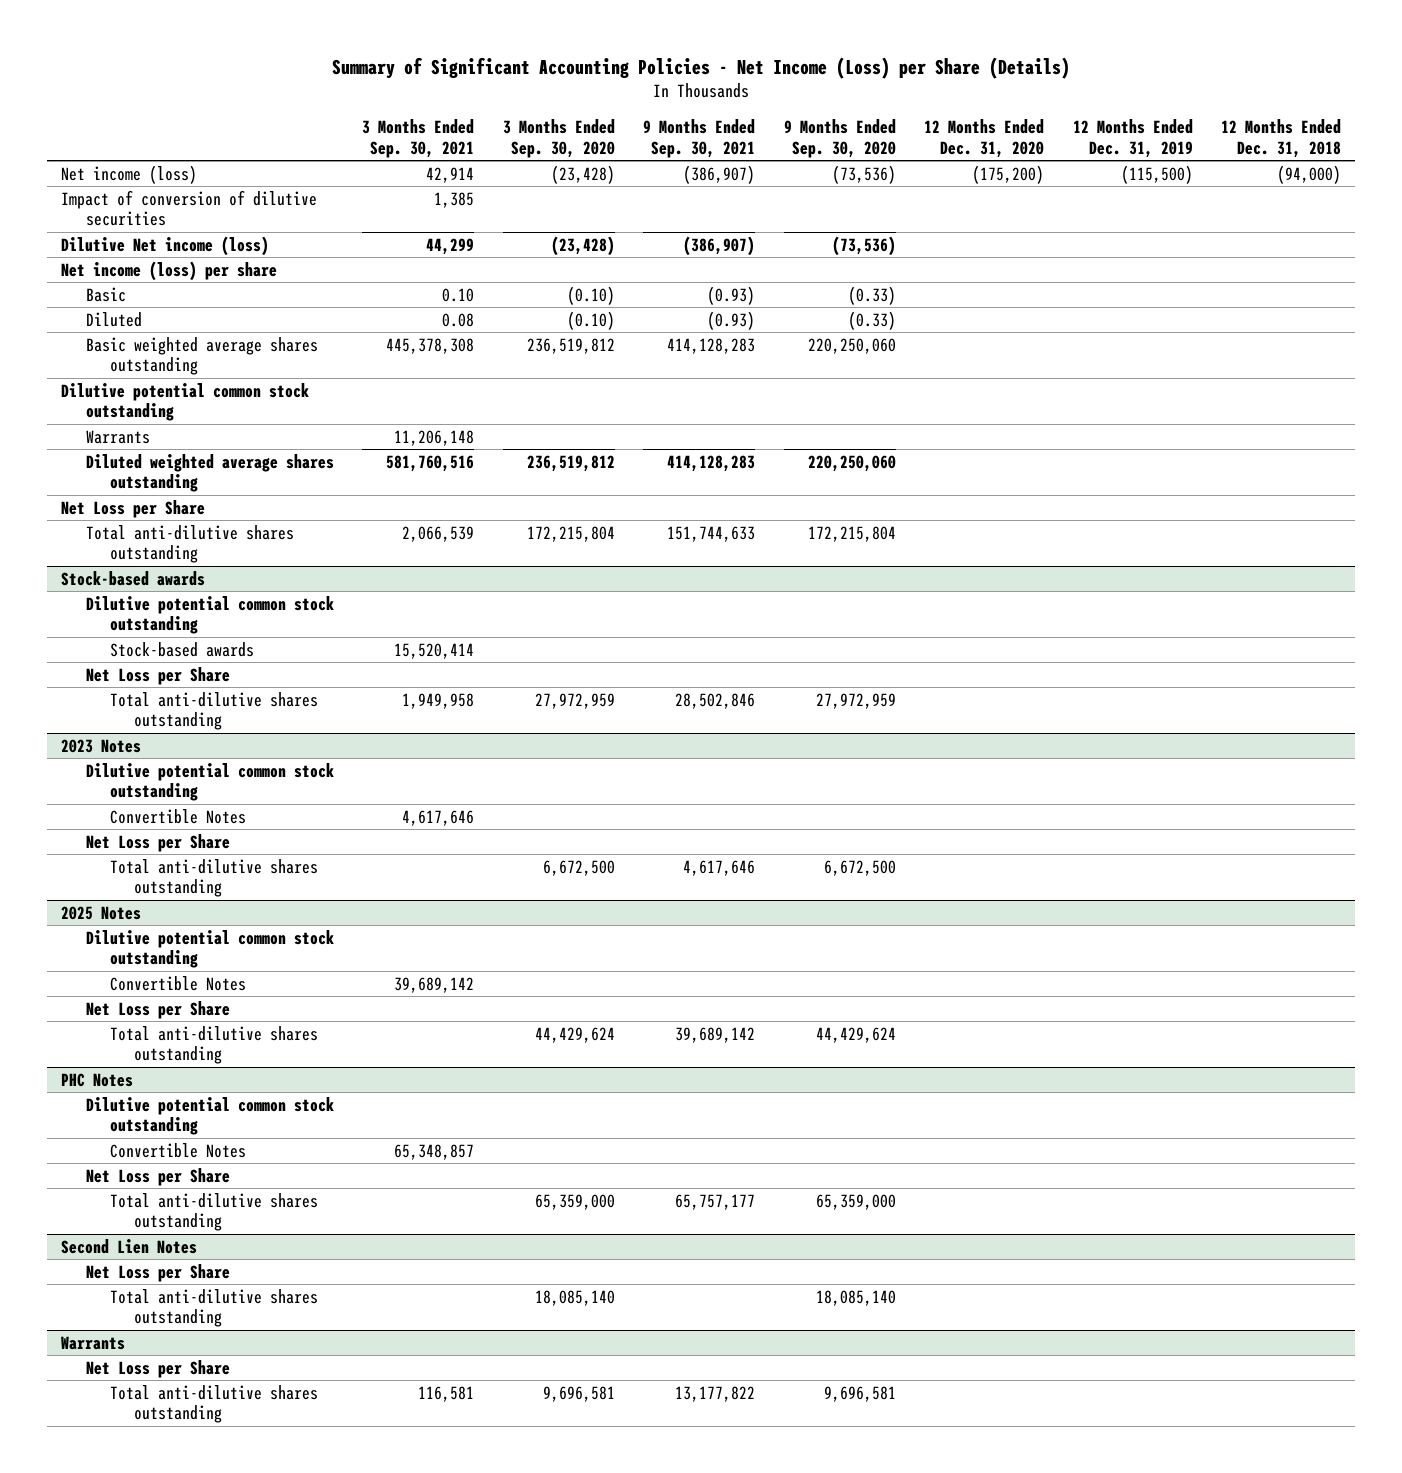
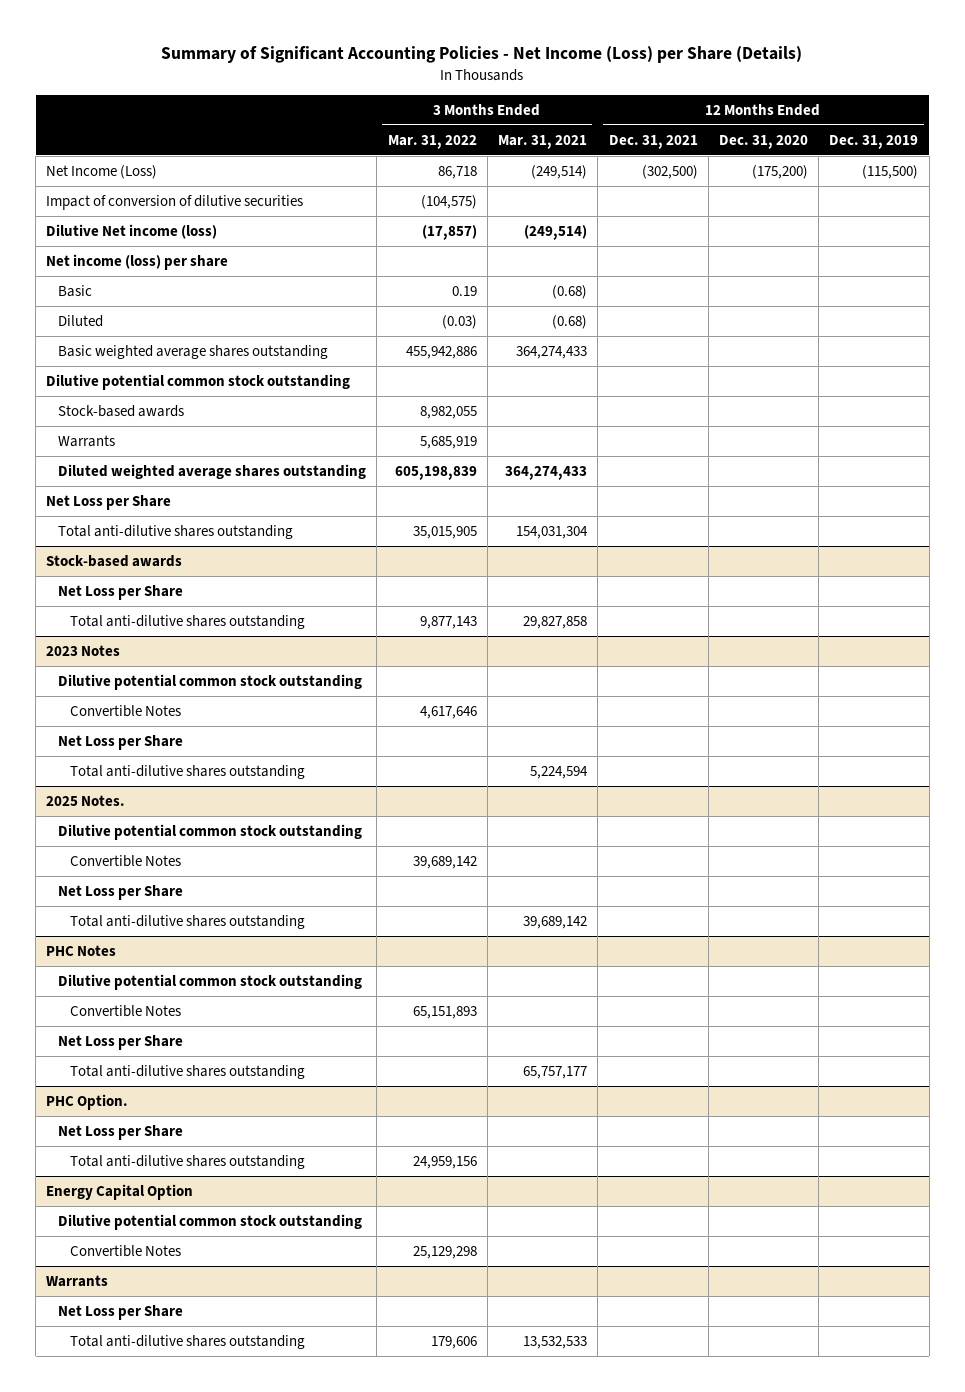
- | 3 Months Ended Sep. 30, 2021 | 3 Months Ended Sep. 30, 2020 | 9 Months Ended Sep. 30, 2021 | 9 Months Ended Sep. 30, 2020 | 12 Months Ended Dec. 31, 2020 | 12 Months Ended Dec. 31, 2019 | 12 Months Ended Dec. 31, 2018
+ | 3 Months Ended Mar. 31, 2022 | 3 Months Ended Mar. 31, 2021 | 12 Months Ended Dec. 31, 2021 | 12 Months Ended Dec. 31, 2020 | 12 Months Ended Dec. 31, 2019
- Net income (loss) | 42,914 | (23,428) | (386,907) | (73,536) | (175,200) | (115,500) | (94,000)
+ Net Income (Loss) | 86,718 | (249,514) | (302,500) | (175,200) | (115,500)
+ Stock-based awards | 8,982,055 | | | |
@ Stock-based awards
- Dilutive potential common stock outstanding
- Stock-based awards | 15,520,414 | | | | | |
- 2025 Notes
+ 2025 Notes.
- Second Lien Notes
- Net Loss per Share
- Total anti-dilutive shares outstanding | | 18,085,140 | | 18,085,140 | | |
+ PHC Option.
+ Net Loss per Share
+ Total anti-dilutive shares outstanding | 24,959,156 | | | |
+ Energy Capital Option
+ Dilutive potential common stock outstanding
+ Convertible Notes | 25,129,298 | | | |

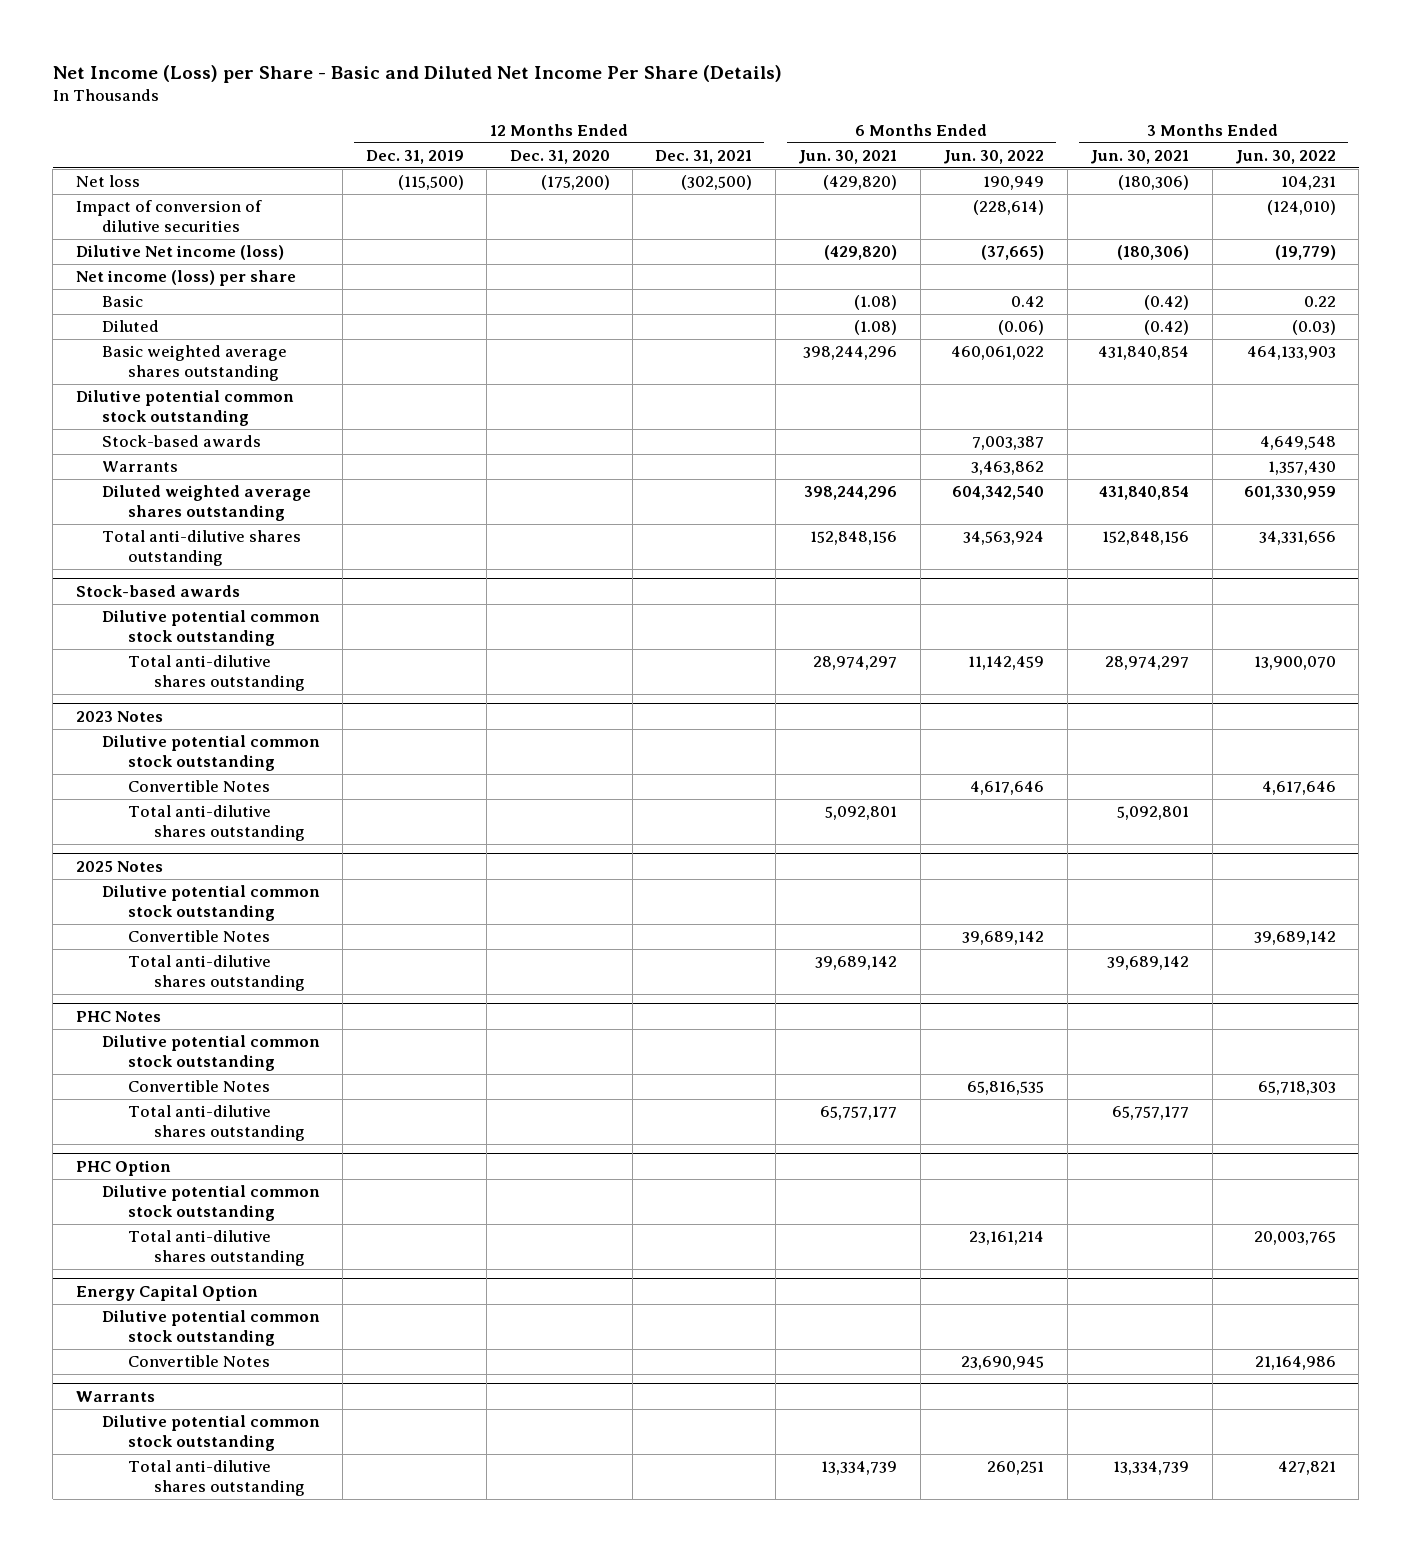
- Summary of Significant Accounting Policies - Net Income (Loss) per Share (Details)
+ Net Income (Loss) per Share - Basic and Diluted Net Income Per Share (Details)
- | 3 Months Ended Mar. 31, 2022 | 3 Months Ended Mar. 31, 2021 | 12 Months Ended Dec. 31, 2021 | 12 Months Ended Dec. 31, 2020 | 12 Months Ended Dec. 31, 2019
+ | 12 Months Ended Dec. 31, 2019 | 12 Months Ended Dec. 31, 2020 | 12 Months Ended Dec. 31, 2021 | 6 Months Ended Jun. 30, 2021 | 6 Months Ended Jun. 30, 2022 | 3 Months Ended Jun. 30, 2021 | 3 Months Ended Jun. 30, 2022
- Net Income (Loss) | 86,718 | (249,514) | (302,500) | (175,200) | (115,500)
+ Net loss | (115,500) | (175,200) | (302,500) | (429,820) | 190,949 | (180,306) | 104,231
- Net Loss per Share
@ Stock-based awards
- Net Loss per Share
+ Dilutive potential common stock outstanding
@ 2023 Notes
- Net Loss per Share
- 2025 Notes.
+ 2025 Notes
- Net Loss per Share
@ PHC Notes
- Net Loss per Share
- PHC Option.
- Net Loss per Share
+ PHC Option
+ Dilutive potential common stock outstanding
@ Warrants
- Net Loss per Share
+ Dilutive potential common stock outstanding

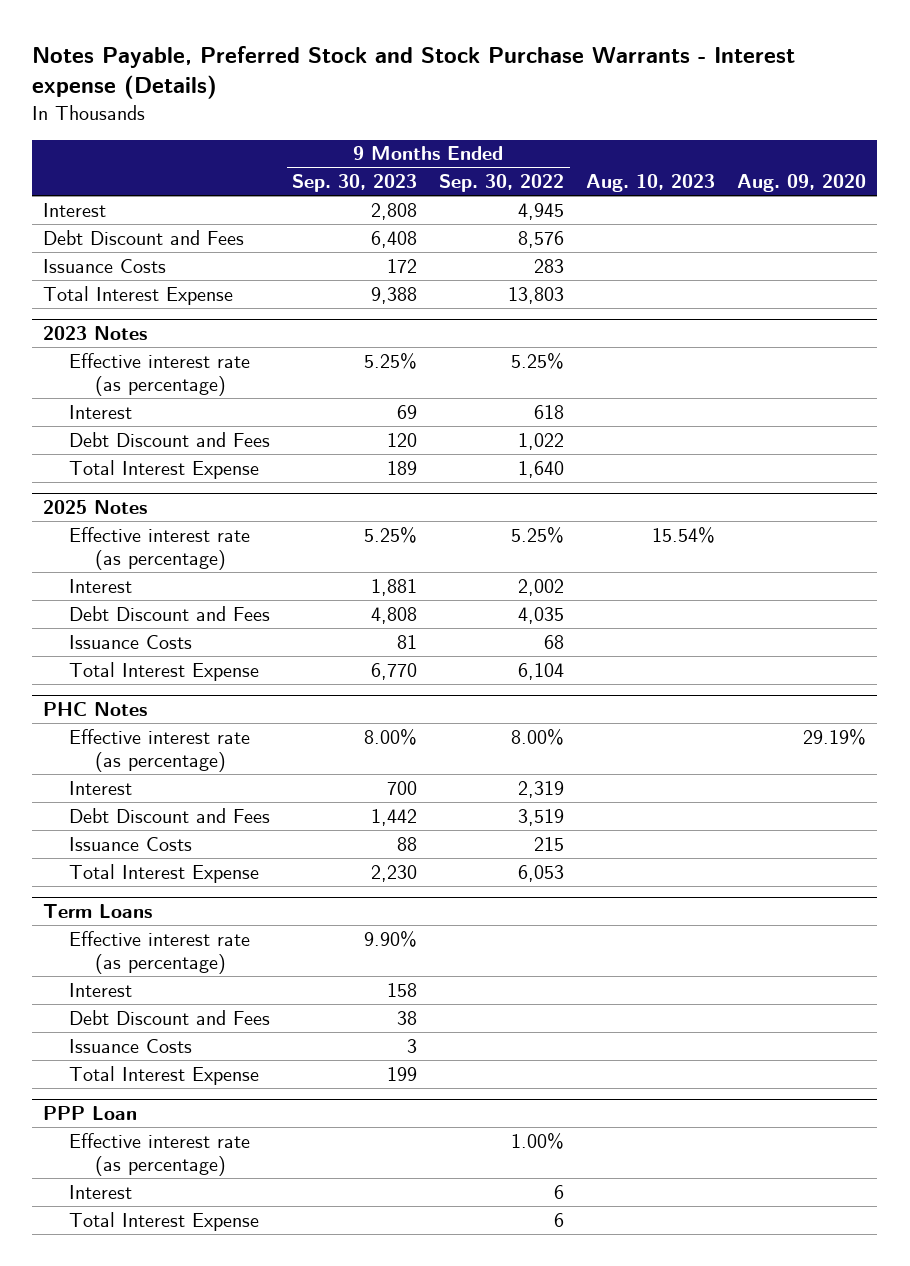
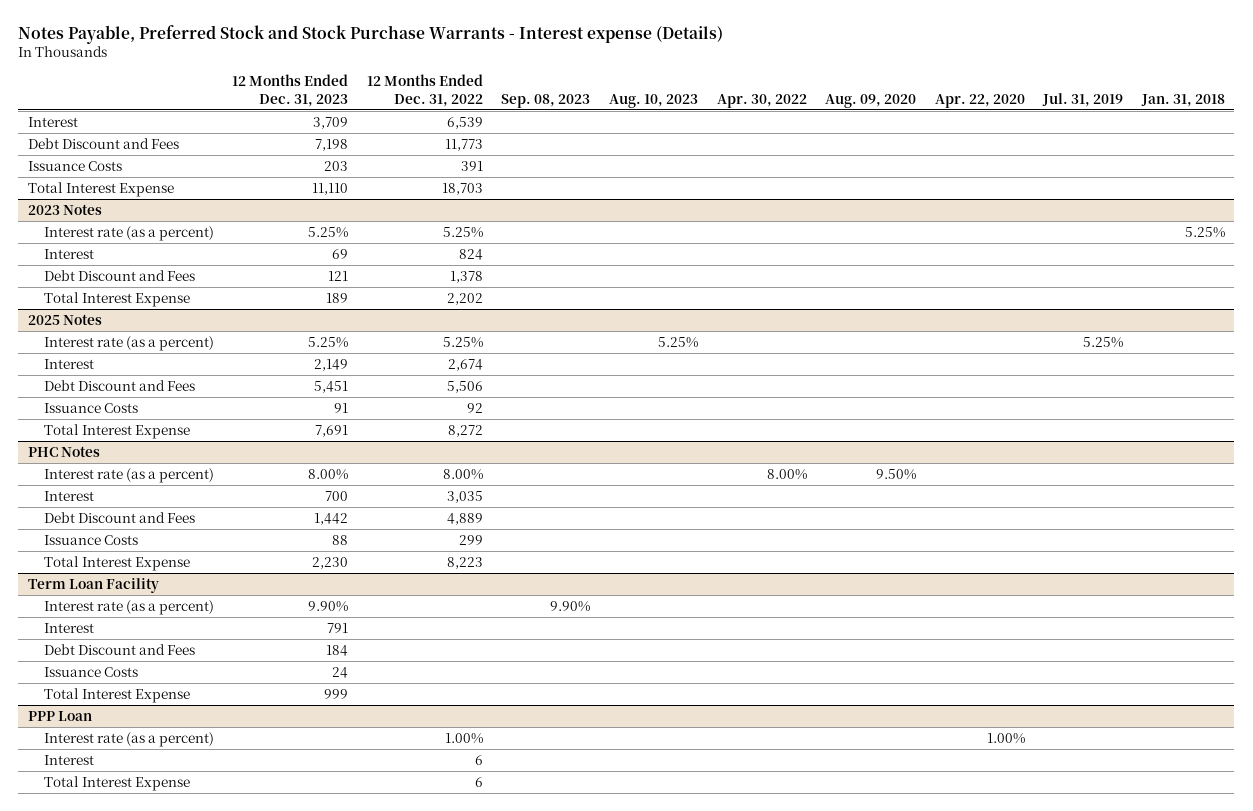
- | 9 Months Ended Sep. 30, 2023 | 9 Months Ended Sep. 30, 2022 | Aug. 10, 2023 | Aug. 09, 2020
+ | 12 Months Ended Dec. 31, 2023 | 12 Months Ended Dec. 31, 2022 | Sep. 08, 2023 | Aug. 10, 2023 | Apr. 30, 2022 | Aug. 09, 2020 | Apr. 22, 2020 | Jul. 31, 2019 | Jan. 31, 2018
@ 2023 Notes
- Effective interest rate (as percentage) | 5.25% | 5.25% | |
+ Interest rate (as a percent) | 5.25% | 5.25% | | | | | | | 5.25%
@ 2025 Notes
- Effective interest rate (as percentage) | 5.25% | 5.25% | 15.54% |
+ Interest rate (as a percent) | 5.25% | 5.25% | | 5.25% | | | | 5.25% |
@ PHC Notes
- Effective interest rate (as percentage) | 8.00% | 8.00% | | 29.19%
+ Interest rate (as a percent) | 8.00% | 8.00% | | | 8.00% | 9.50% | | |
- Term Loans
- Effective interest rate (as percentage) | 9.90% | | |
- Interest | 158 | | |
- Debt Discount and Fees | 38 | | |
- Issuance Costs | 3 | | |
- Total Interest Expense | 199 | | |
+ Term Loan Facility
+ Interest rate (as a percent) | 9.90% | | 9.90% | | | | | |
+ Interest | 791 | | | | | | | |
+ Debt Discount and Fees | 184 | | | | | | | |
+ Issuance Costs | 24 | | | | | | | |
+ Total Interest Expense | 999 | | | | | | | |
@ PPP Loan
- Effective interest rate (as percentage) | | 1.00% | |
+ Interest rate (as a percent) | | 1.00% | | | | | 1.00% | |

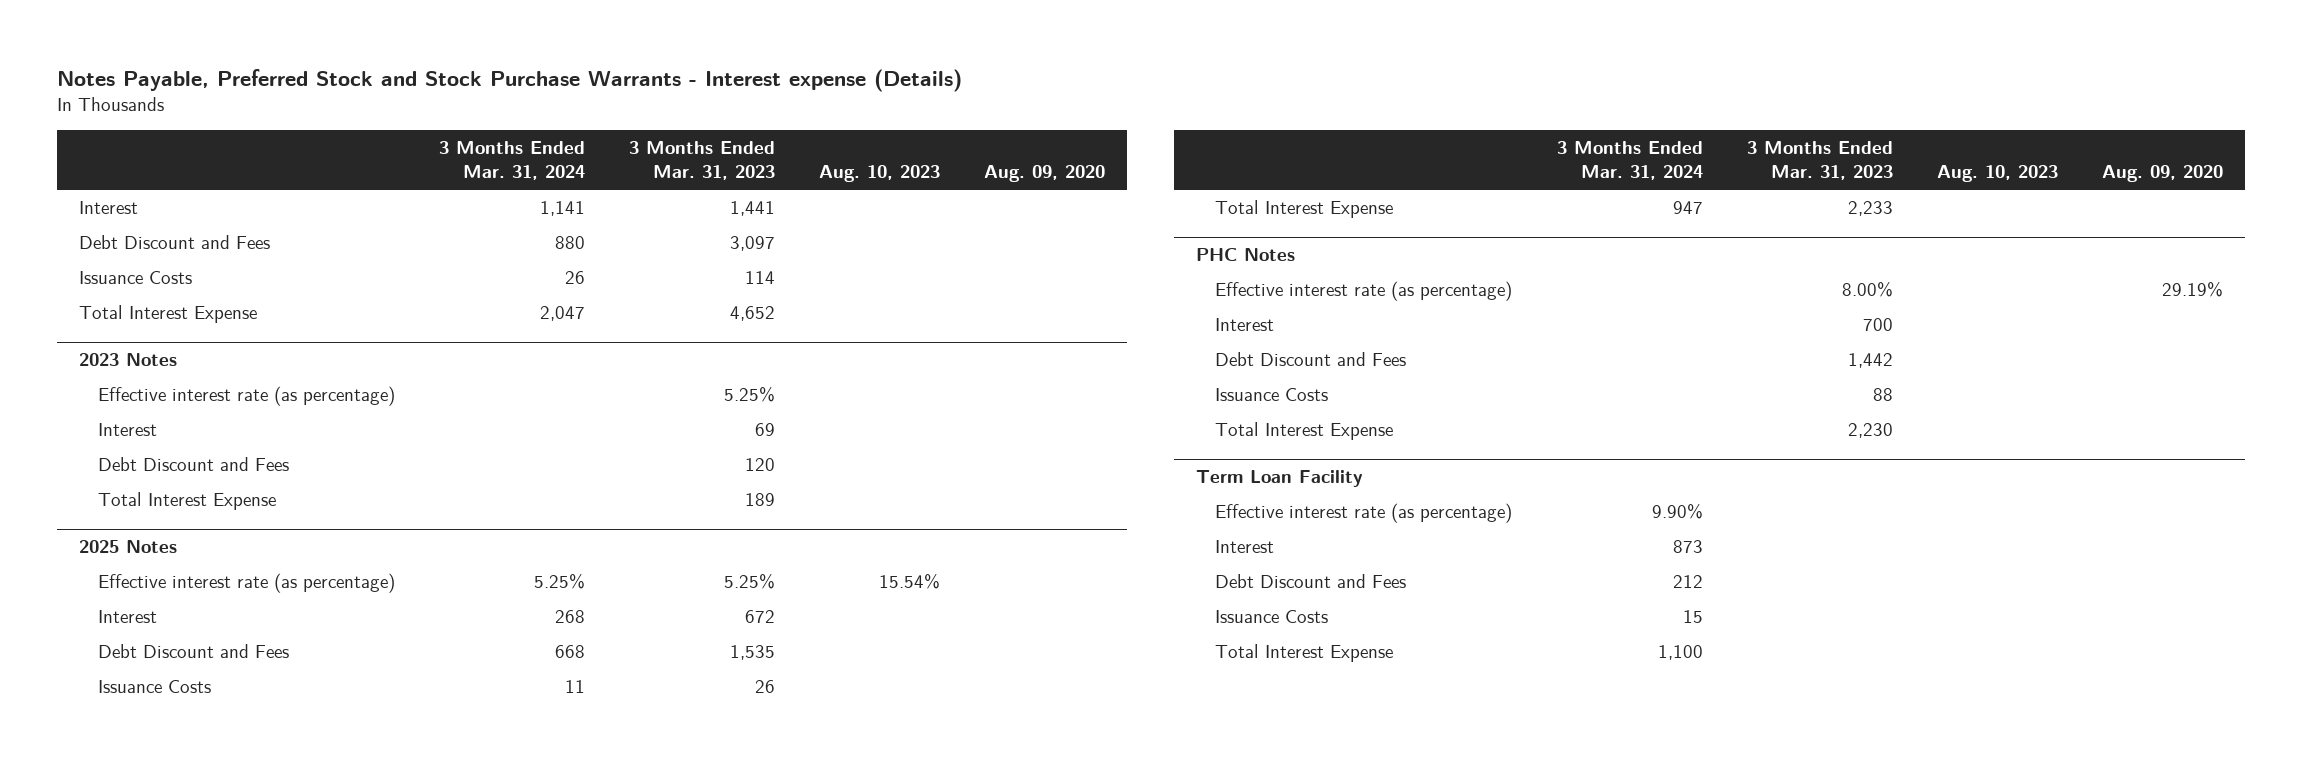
- | 12 Months Ended Dec. 31, 2023 | 12 Months Ended Dec. 31, 2022 | Sep. 08, 2023 | Aug. 10, 2023 | Apr. 30, 2022 | Aug. 09, 2020 | Apr. 22, 2020 | Jul. 31, 2019 | Jan. 31, 2018
+ | 3 Months Ended Mar. 31, 2024 | 3 Months Ended Mar. 31, 2023 | Aug. 10, 2023 | Aug. 09, 2020
@ 2023 Notes
- Interest rate (as a percent) | 5.25% | 5.25% | | | | | | | 5.25%
+ Effective interest rate (as percentage) | | 5.25% | |
@ 2025 Notes
- Interest rate (as a percent) | 5.25% | 5.25% | | 5.25% | | | | 5.25% |
+ Effective interest rate (as percentage) | 5.25% | 5.25% | 15.54% |
@ PHC Notes
- Interest rate (as a percent) | 8.00% | 8.00% | | | 8.00% | 9.50% | | |
+ Effective interest rate (as percentage) | | 8.00% | | 29.19%
@ Term Loan Facility
- Interest rate (as a percent) | 9.90% | | 9.90% | | | | | |
+ Effective interest rate (as percentage) | 9.90% | | |
- PPP Loan
- Interest rate (as a percent) | | 1.00% | | | | | 1.00% | |
- Interest | | 6 | | | | | | |
- Total Interest Expense | | 6 | | | | | | |

